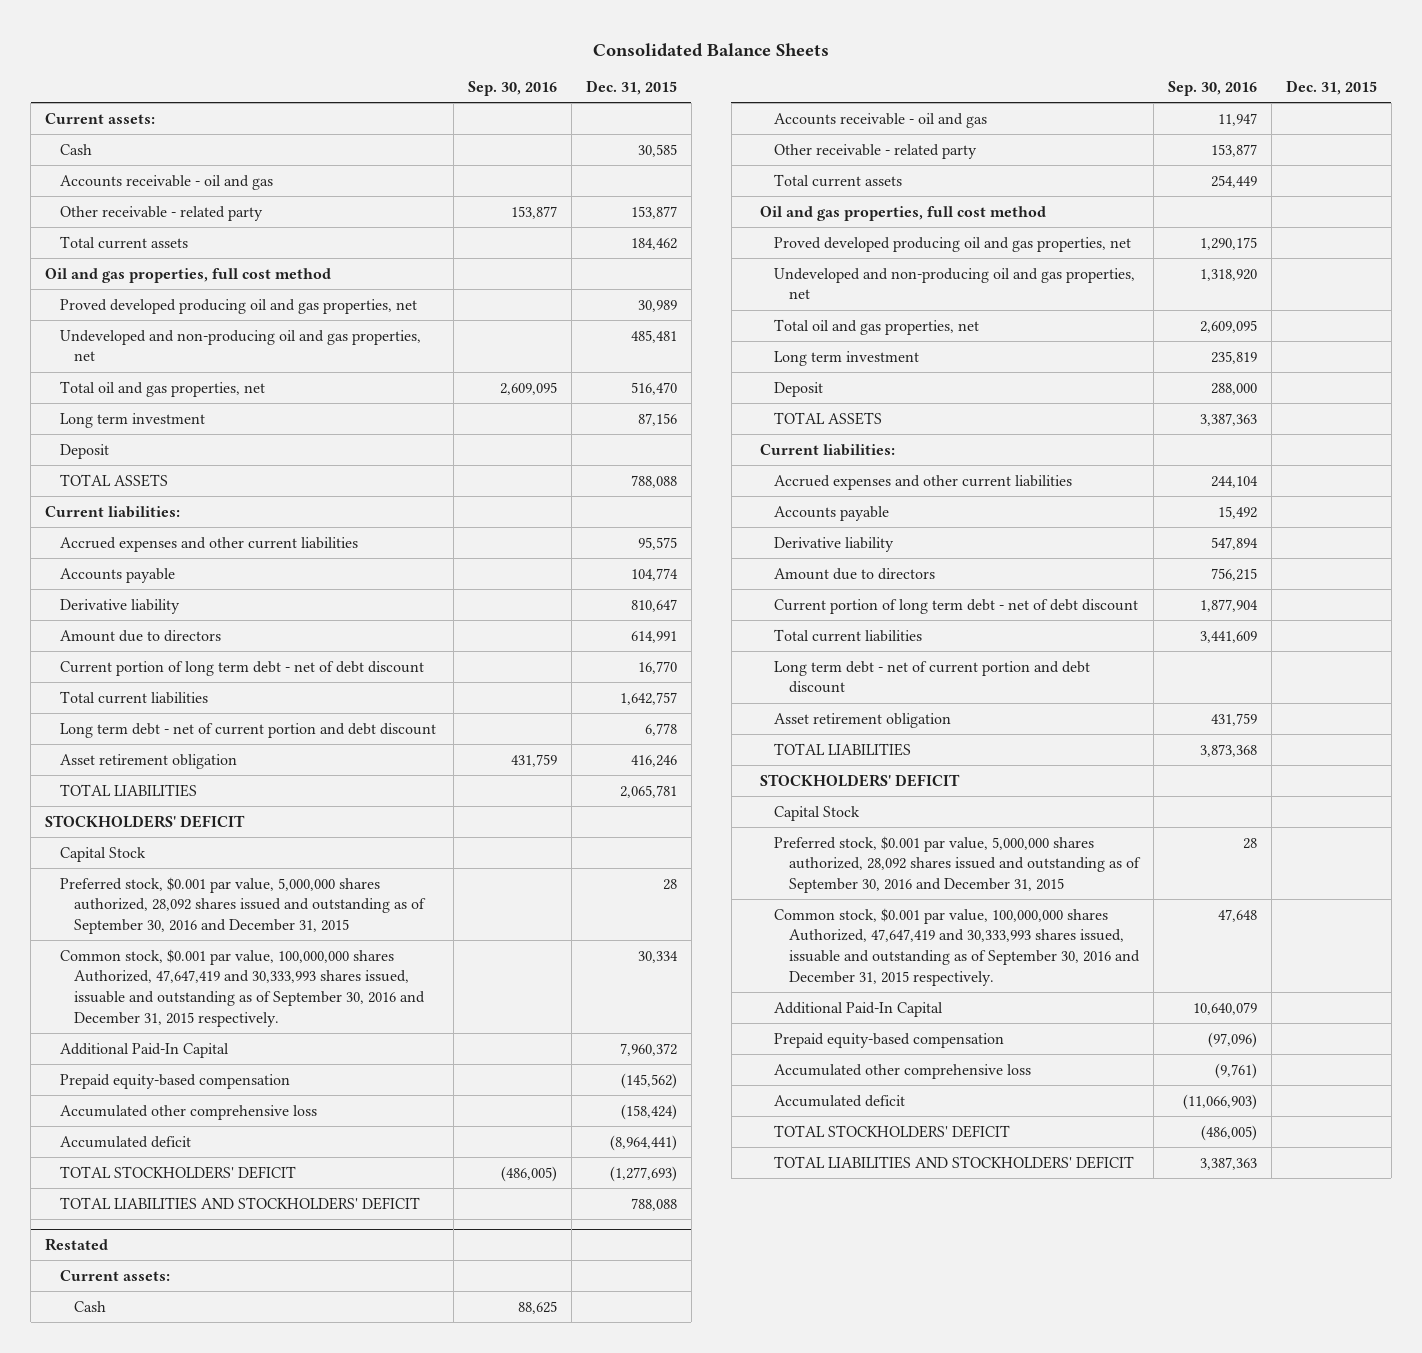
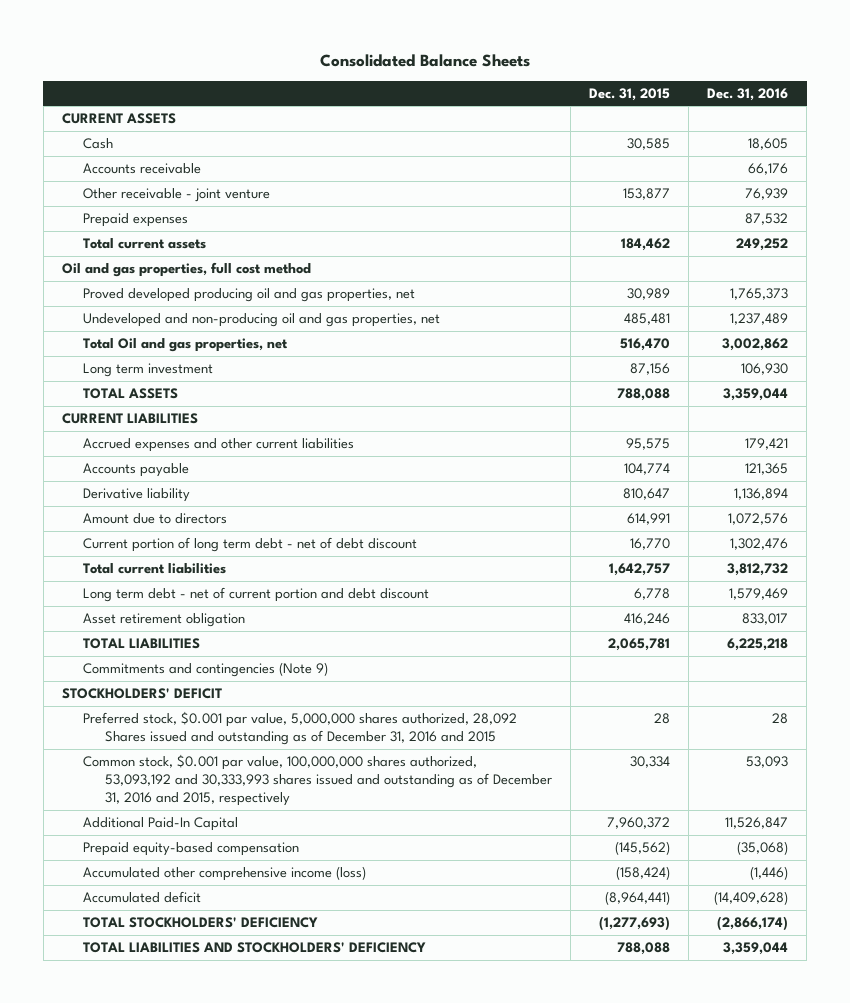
- | Sep. 30, 2016 | Dec. 31, 2015
+ | Dec. 31, 2015 | Dec. 31, 2016
- Current assets:
+ CURRENT ASSETS
- Accounts receivable - oil and gas
- Other receivable - related party | 153,877 | 153,877
+ Accounts receivable | | 66,176
+ Other receivable - joint venture | 153,877 | 76,939
+ Prepaid expenses | | 87,532
- Total oil and gas properties, net | 2,609,095 | 516,470
+ Total Oil and gas properties, net | 516,470 | 3,002,862
- Deposit
- Current liabilities:
+ CURRENT LIABILITIES
+ Commitments and contingencies (Note 9)
- Capital Stock
- Preferred stock, $0.001 par value, 5,000,000 shares authorized, 28,092 shares issued and outstanding as of September 30, 2016 and December 31, 2015 | | 28
- Common stock, $0.001 par value, 100,000,000 shares Authorized, 47,647,419 and 30,333,993 shares issued, issuable and outstanding as of September 30, 2016 and December 31, 2015 respectively. | | 30,334
+ Preferred stock, $0.001 par value, 5,000,000 shares authorized, 28,092 Shares issued and outstanding as of December 31, 2016 and 2015 | 28 | 28
+ Common stock, $0.001 par value, 100,000,000 shares authorized, 53,093,192 and 30,333,993 shares issued and outstanding as of December 31, 2016 and 2015, respectively | 30,334 | 53,093
- Accumulated other comprehensive loss | | (158,424)
+ Accumulated other comprehensive income (loss) | (158,424) | (1,446)
- TOTAL STOCKHOLDERS' DEFICIT | (486,005) | (1,277,693)
- TOTAL LIABILITIES AND STOCKHOLDERS' DEFICIT | | 788,088
- Restated
- Current assets:
- Cash | 88,625 |
- Accounts receivable - oil and gas | 11,947 |
- Other receivable - related party | 153,877 |
- Total current assets | 254,449 |
- Oil and gas properties, full cost method
- Proved developed producing oil and gas properties, net | 1,290,175 |
- Undeveloped and non-producing oil and gas properties, net | 1,318,920 |
- Total oil and gas properties, net | 2,609,095 |
- Long term investment | 235,819 |
- Deposit | 288,000 |
- TOTAL ASSETS | 3,387,363 |
- Current liabilities:
- Accrued expenses and other current liabilities | 244,104 |
- Accounts payable | 15,492 |
- Derivative liability | 547,894 |
- Amount due to directors | 756,215 |
- Current portion of long term debt - net of debt discount | 1,877,904 |
- Total current liabilities | 3,441,609 |
- Long term debt - net of current portion and debt discount
- Asset retirement obligation | 431,759 |
- TOTAL LIABILITIES | 3,873,368 |
- STOCKHOLDERS' DEFICIT
- Capital Stock
- Preferred stock, $0.001 par value, 5,000,000 shares authorized, 28,092 shares issued and outstanding as of September 30, 2016 and December 31, 2015 | 28 |
- Common stock, $0.001 par value, 100,000,000 shares Authorized, 47,647,419 and 30,333,993 shares issued, issuable and outstanding as of September 30, 2016 and December 31, 2015 respectively. | 47,648 |
- Additional Paid-In Capital | 10,640,079 |
- Prepaid equity-based compensation | (97,096) |
- Accumulated other comprehensive loss | (9,761) |
- Accumulated deficit | (11,066,903) |
- TOTAL STOCKHOLDERS' DEFICIT | (486,005) |
- TOTAL LIABILITIES AND STOCKHOLDERS' DEFICIT | 3,387,363 |
+ TOTAL STOCKHOLDERS' DEFICIENCY | (1,277,693) | (2,866,174)
+ TOTAL LIABILITIES AND STOCKHOLDERS' DEFICIENCY | 788,088 | 3,359,044

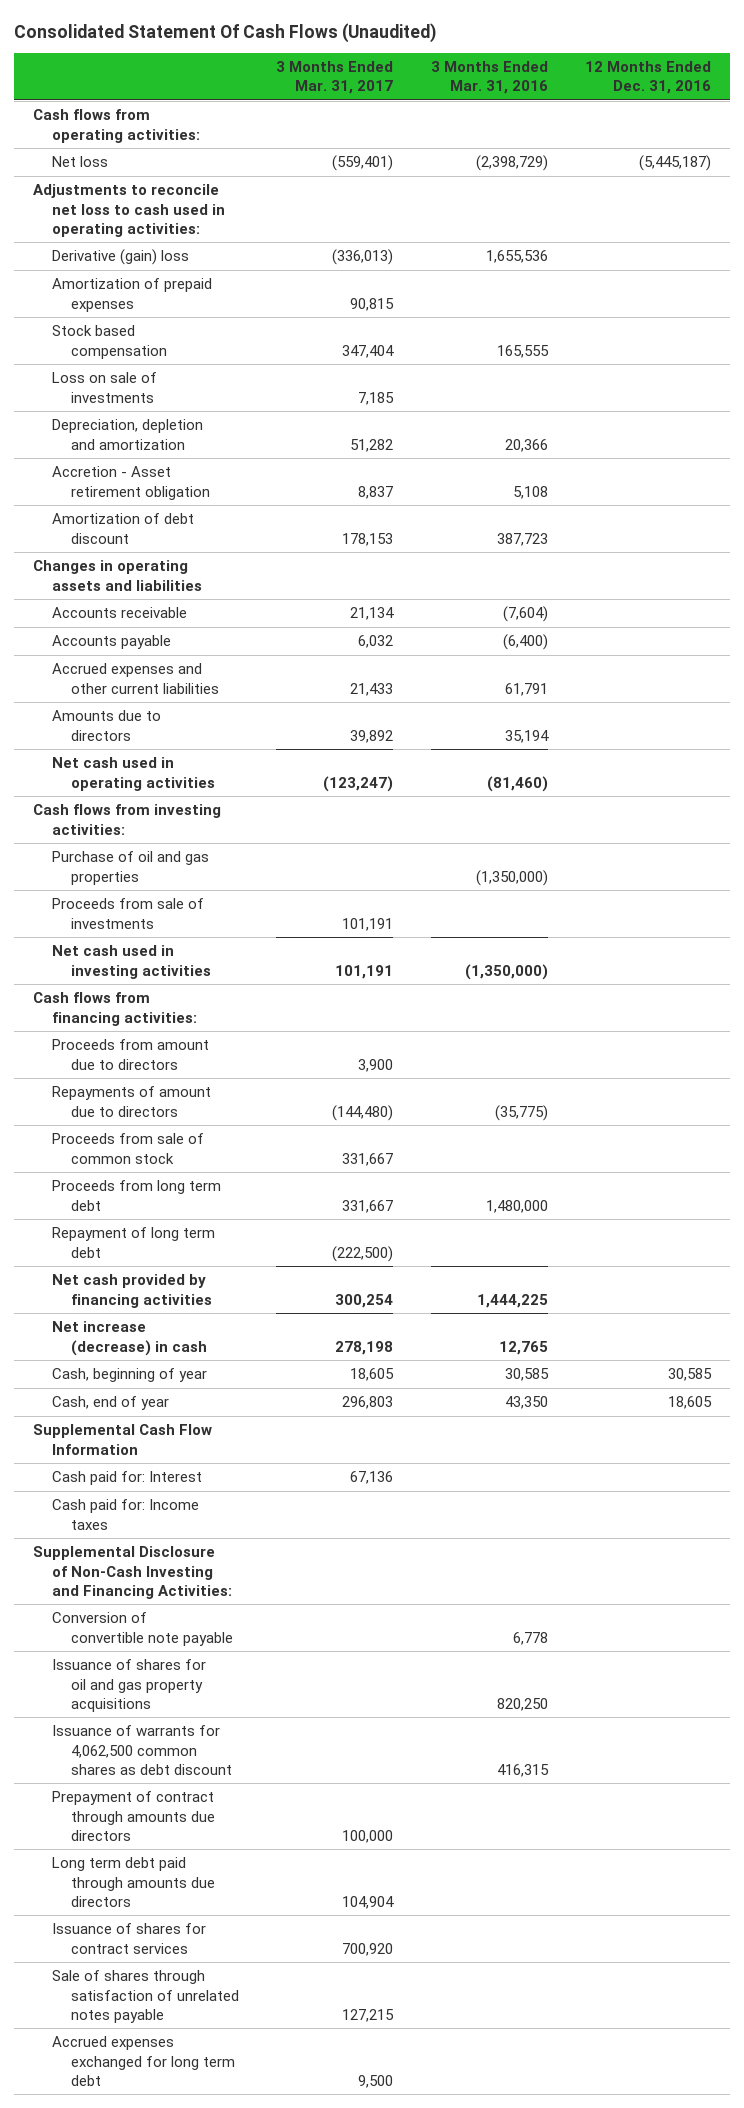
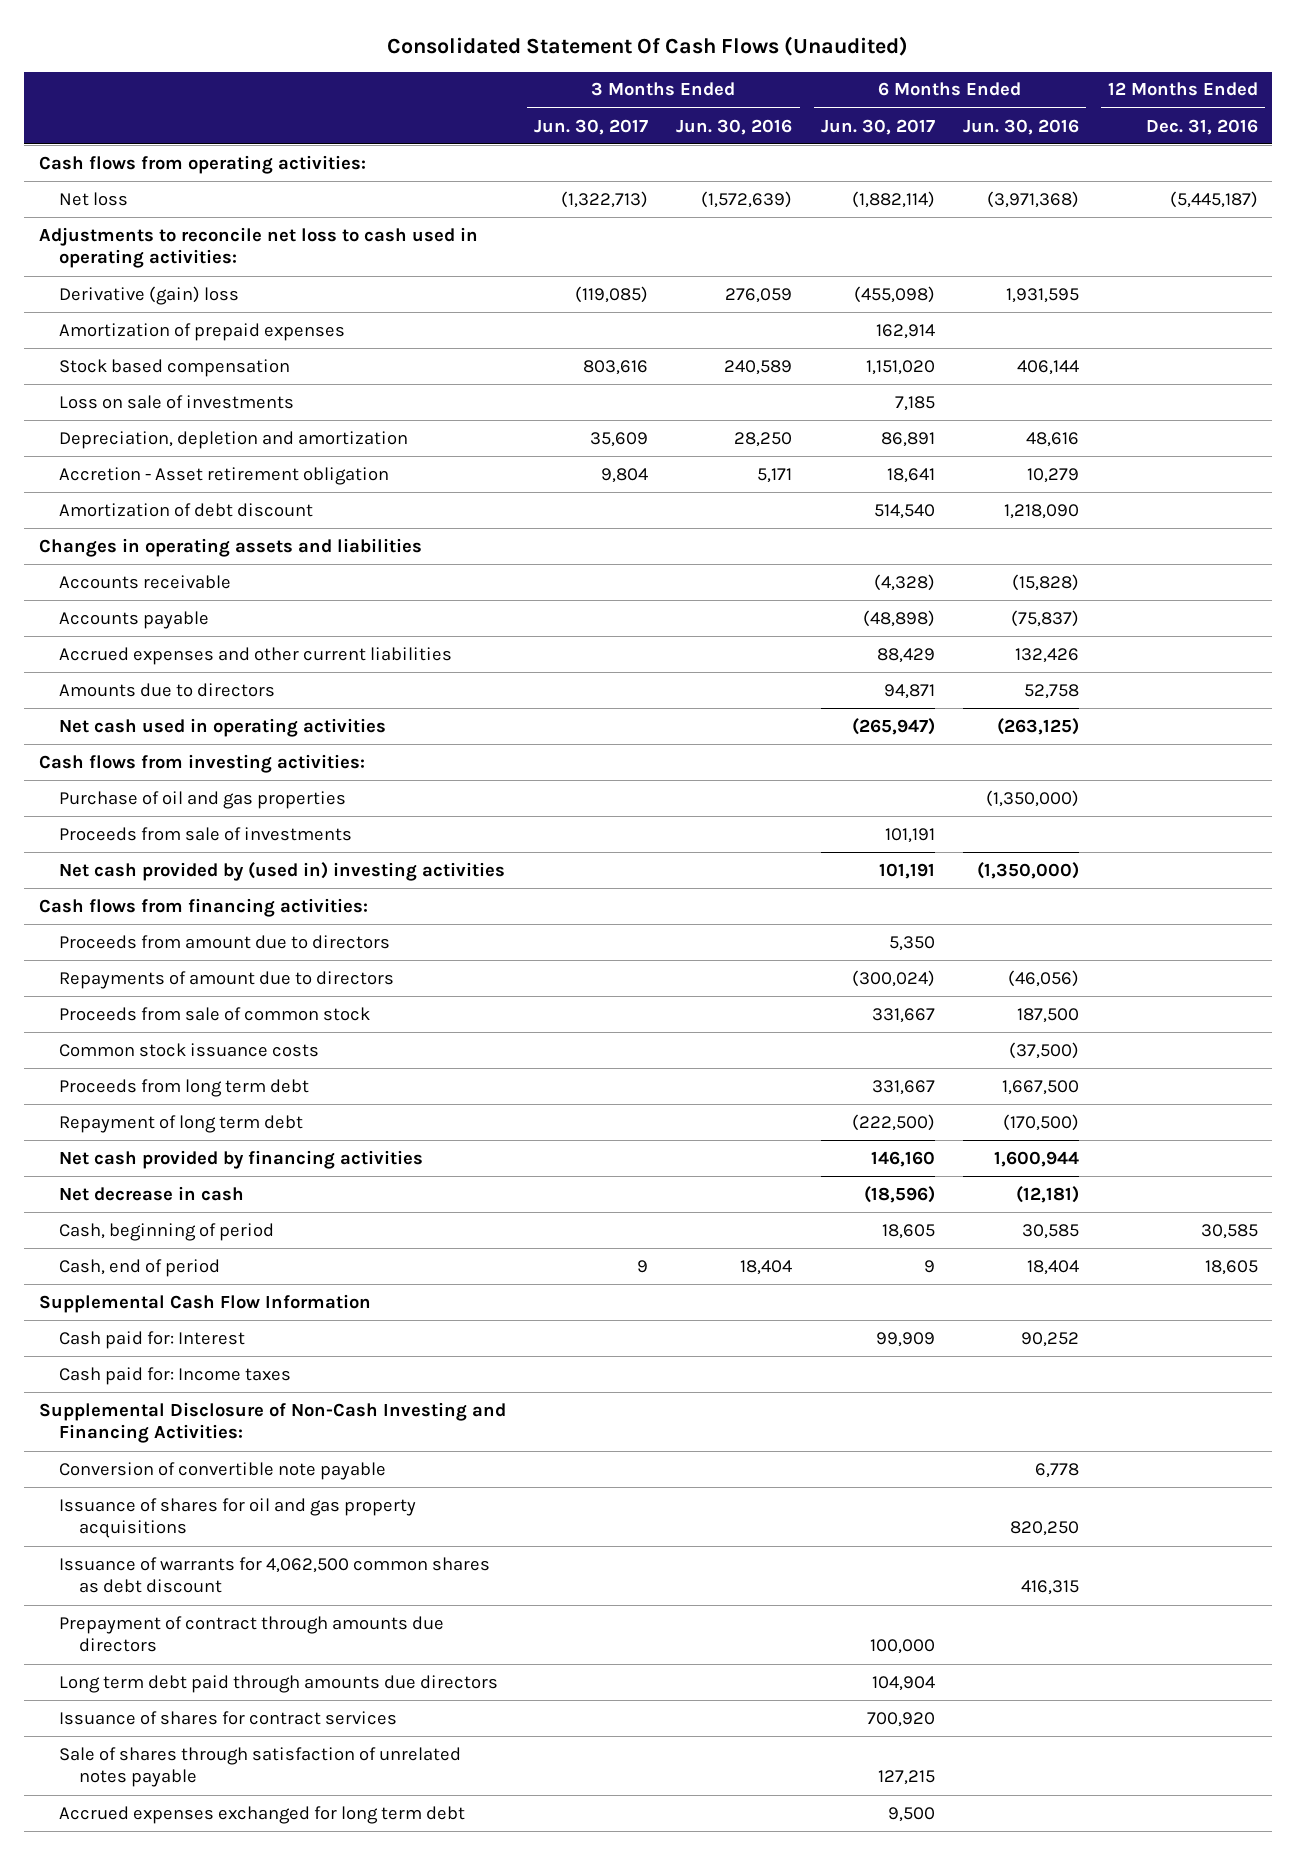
- | 3 Months Ended Mar. 31, 2017 | 3 Months Ended Mar. 31, 2016 | 12 Months Ended Dec. 31, 2016
+ | 3 Months Ended Jun. 30, 2017 | 3 Months Ended Jun. 30, 2016 | 6 Months Ended Jun. 30, 2017 | 6 Months Ended Jun. 30, 2016 | 12 Months Ended Dec. 31, 2016
- Net cash used in investing activities | 101,191 | (1,350,000) |
+ Net cash provided by (used in) investing activities | | | 101,191 | (1,350,000) |
+ Common stock issuance costs | | | | (37,500) |
- Net increase (decrease) in cash | 278,198 | 12,765 |
- Cash, beginning of year | 18,605 | 30,585 | 30,585
- Cash, end of year | 296,803 | 43,350 | 18,605
+ Net decrease in cash | | | (18,596) | (12,181) |
+ Cash, beginning of period | | | 18,605 | 30,585 | 30,585
+ Cash, end of period | 9 | 18,404 | 9 | 18,404 | 18,605

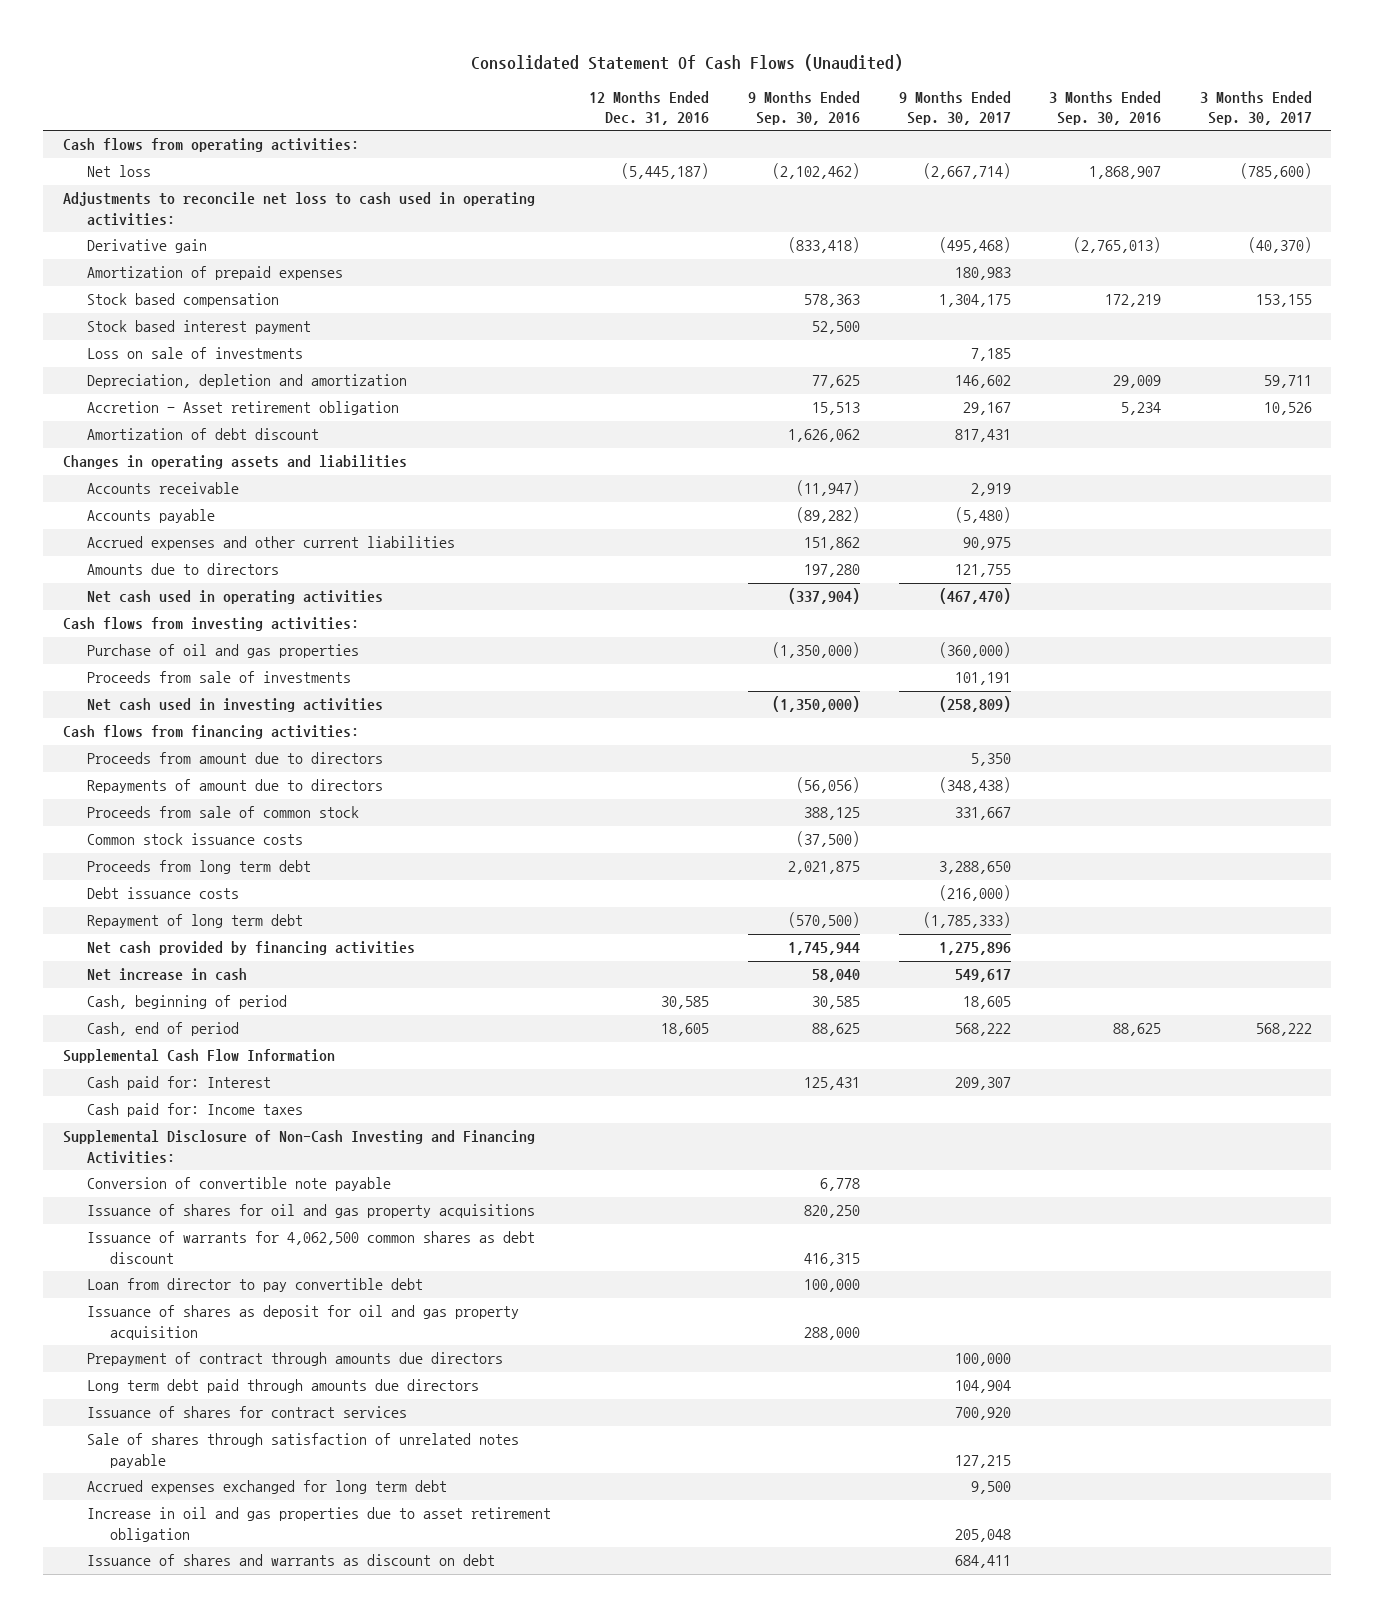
- | 3 Months Ended Jun. 30, 2017 | 3 Months Ended Jun. 30, 2016 | 6 Months Ended Jun. 30, 2017 | 6 Months Ended Jun. 30, 2016 | 12 Months Ended Dec. 31, 2016
+ | 12 Months Ended Dec. 31, 2016 | 9 Months Ended Sep. 30, 2016 | 9 Months Ended Sep. 30, 2017 | 3 Months Ended Sep. 30, 2016 | 3 Months Ended Sep. 30, 2017
- Derivative (gain) loss | (119,085) | 276,059 | (455,098) | 1,931,595 |
+ Derivative gain | | (833,418) | (495,468) | (2,765,013) | (40,370)
+ Stock based interest payment | | 52,500 | | |
- Net cash provided by (used in) investing activities | | | 101,191 | (1,350,000) |
+ Net cash used in investing activities | | (1,350,000) | (258,809) | |
+ Debt issuance costs | | | (216,000) | |
- Net decrease in cash | | | (18,596) | (12,181) |
+ Net increase in cash | | 58,040 | 549,617 | |
+ Loan from director to pay convertible debt | | 100,000 | | |
+ Issuance of shares as deposit for oil and gas property acquisition | | 288,000 | | |
+ Increase in oil and gas properties due to asset retirement obligation | | | 205,048 | |
+ Issuance of shares and warrants as discount on debt | | | 684,411 | |

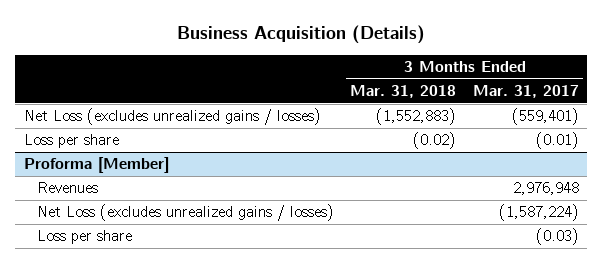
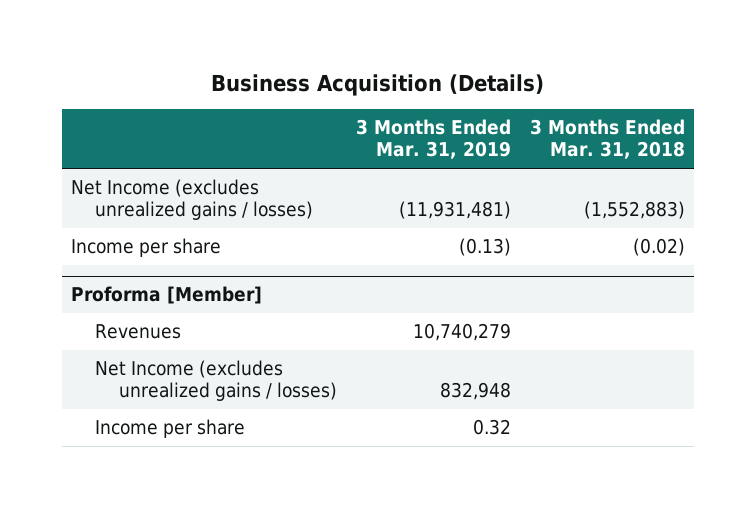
- | 3 Months Ended Mar. 31, 2018 | 3 Months Ended Mar. 31, 2017
+ | 3 Months Ended Mar. 31, 2019 | 3 Months Ended Mar. 31, 2018
- Net Loss (excludes unrealized gains / losses) | (1,552,883) | (559,401)
- Loss per share | (0.02) | (0.01)
+ Net Income (excludes unrealized gains / losses) | (11,931,481) | (1,552,883)
+ Income per share | (0.13) | (0.02)
@ Proforma [Member]
- Net Loss (excludes unrealized gains / losses) | | (1,587,224)
- Loss per share | | (0.03)
+ Net Income (excludes unrealized gains / losses) | 832,948 |
+ Income per share | 0.32 |

